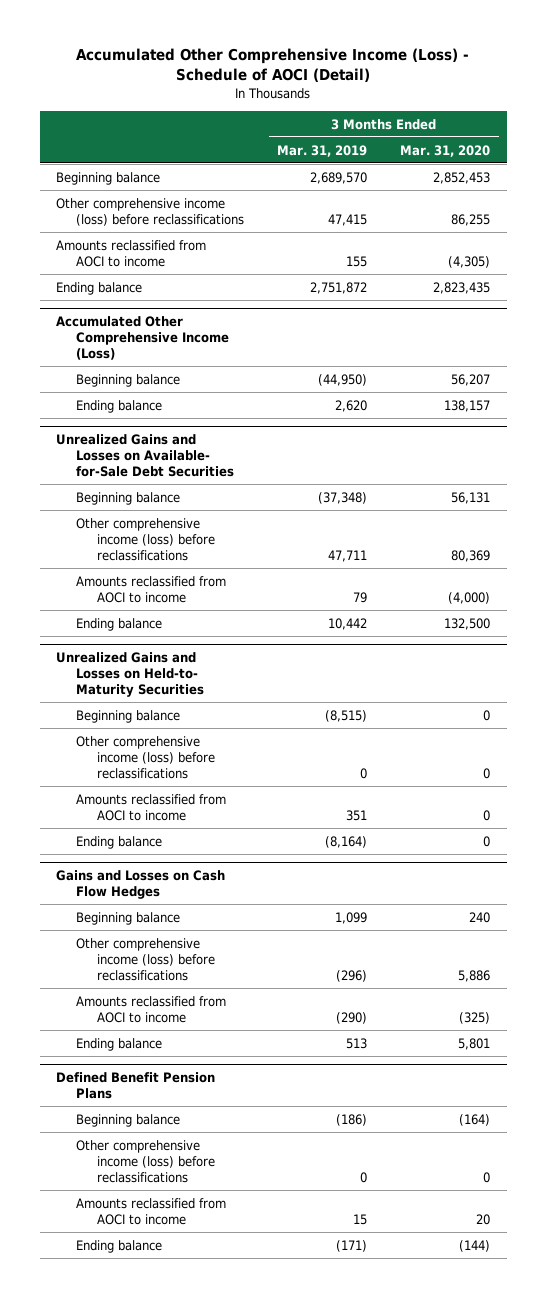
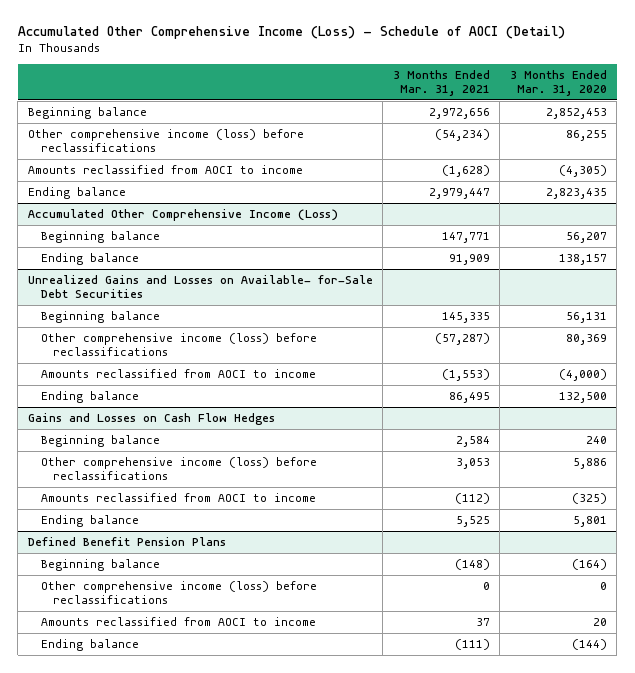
- | 3 Months Ended Mar. 31, 2019 | 3 Months Ended Mar. 31, 2020
+ | 3 Months Ended Mar. 31, 2021 | 3 Months Ended Mar. 31, 2020
- Unrealized Gains and Losses on Held-to- Maturity Securities
- Beginning balance | (8,515) | 0
- Other comprehensive income (loss) before reclassifications | 0 | 0
- Amounts reclassified from AOCI to income | 351 | 0
- Ending balance | (8,164) | 0

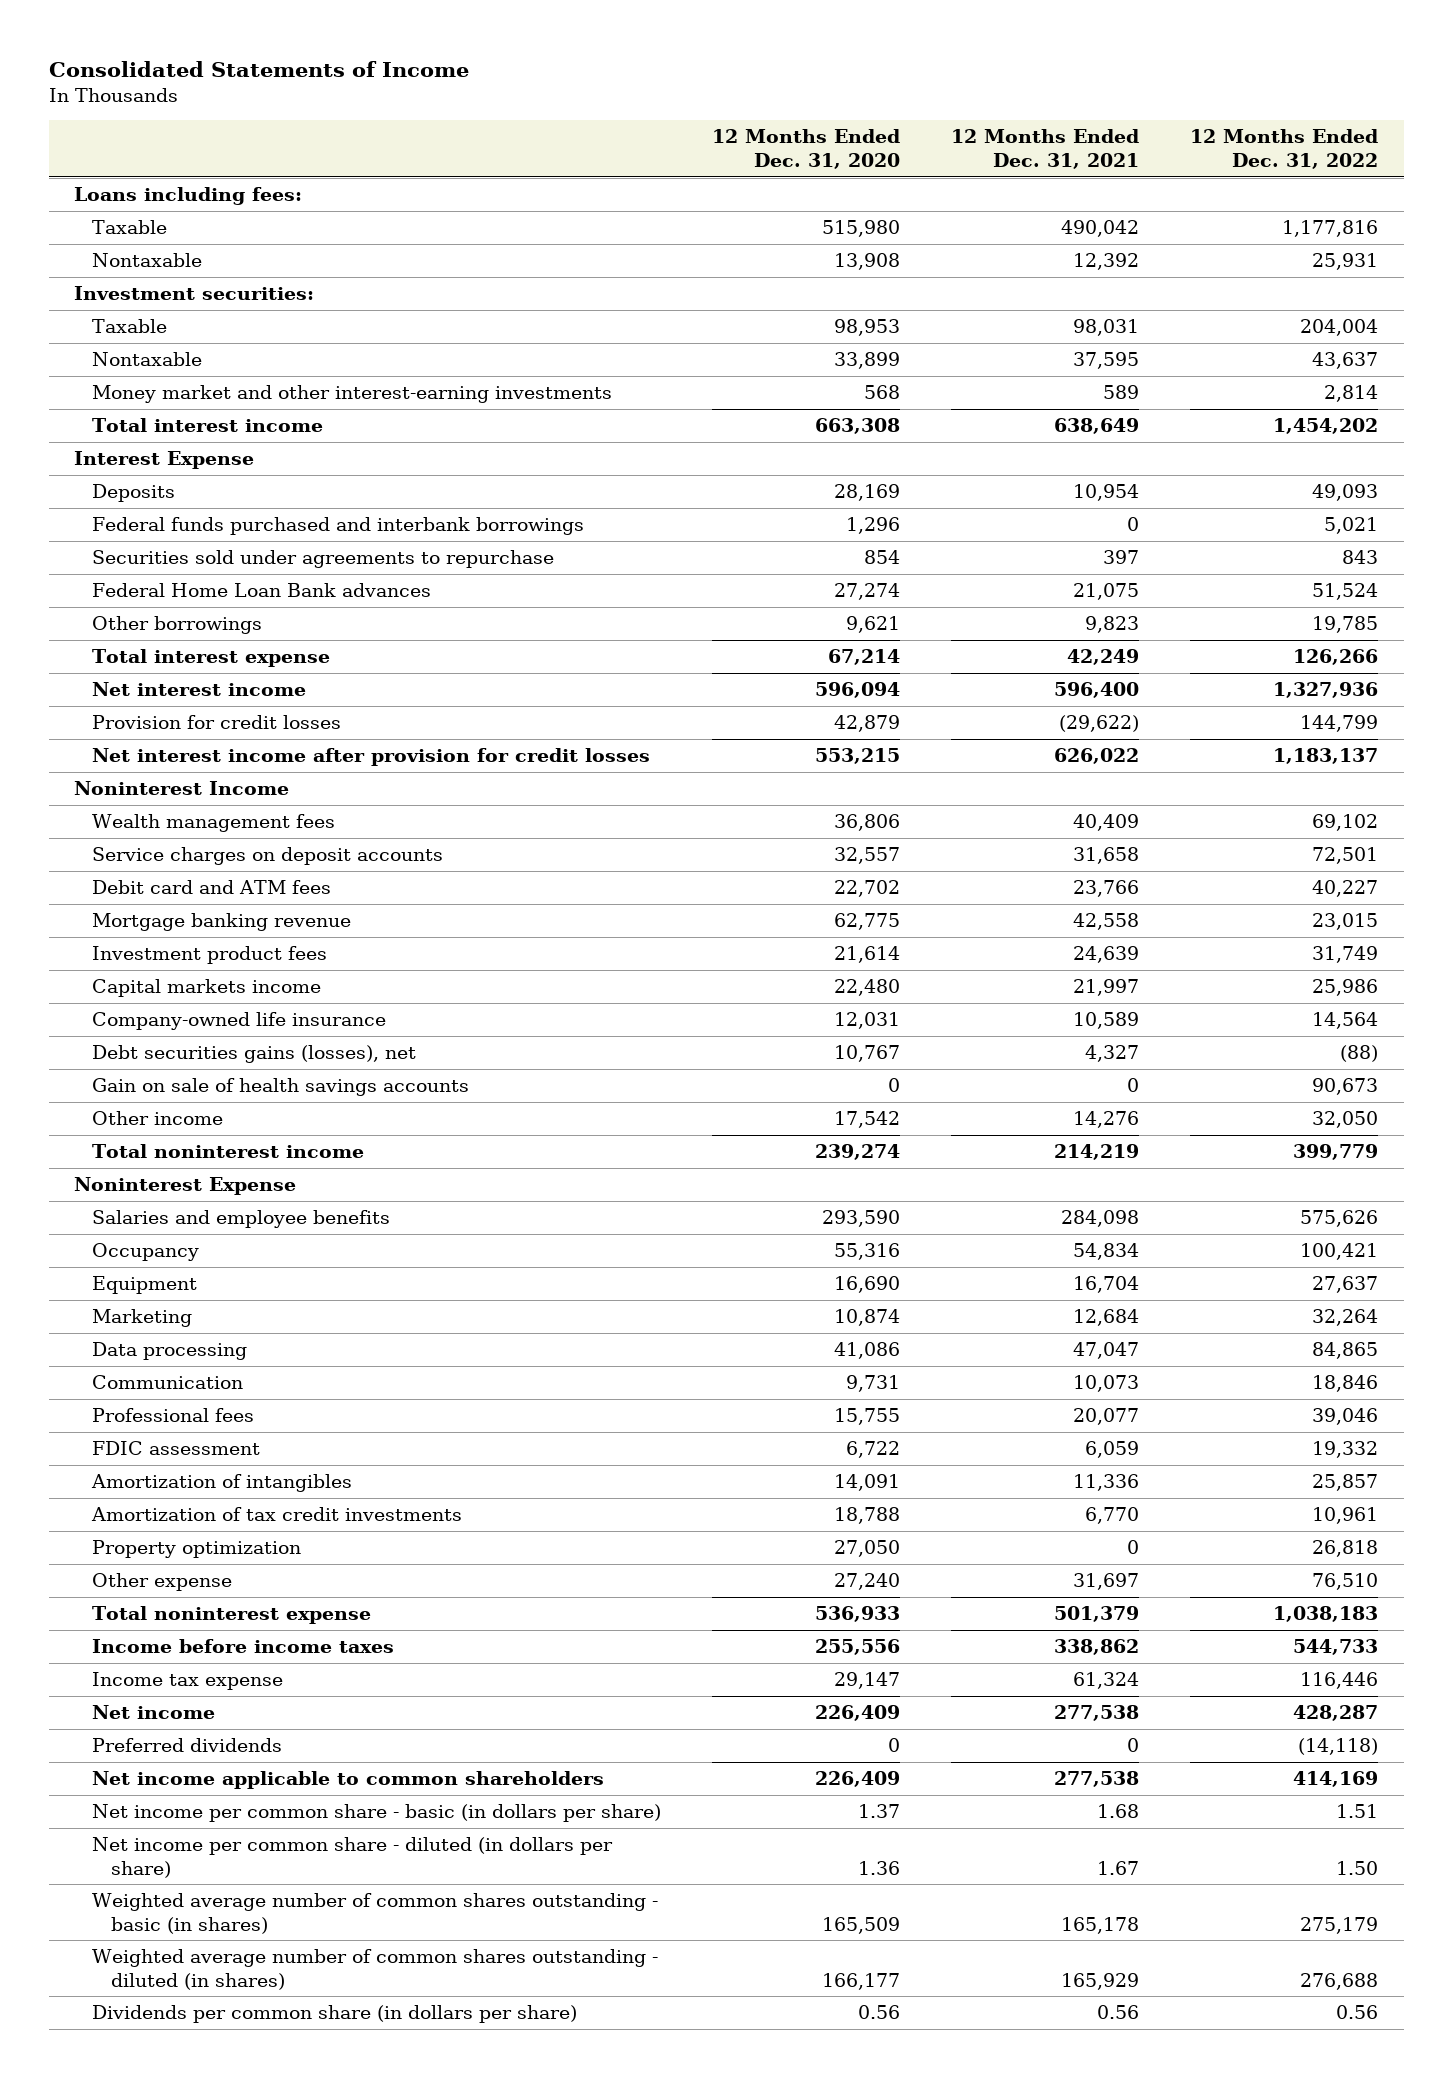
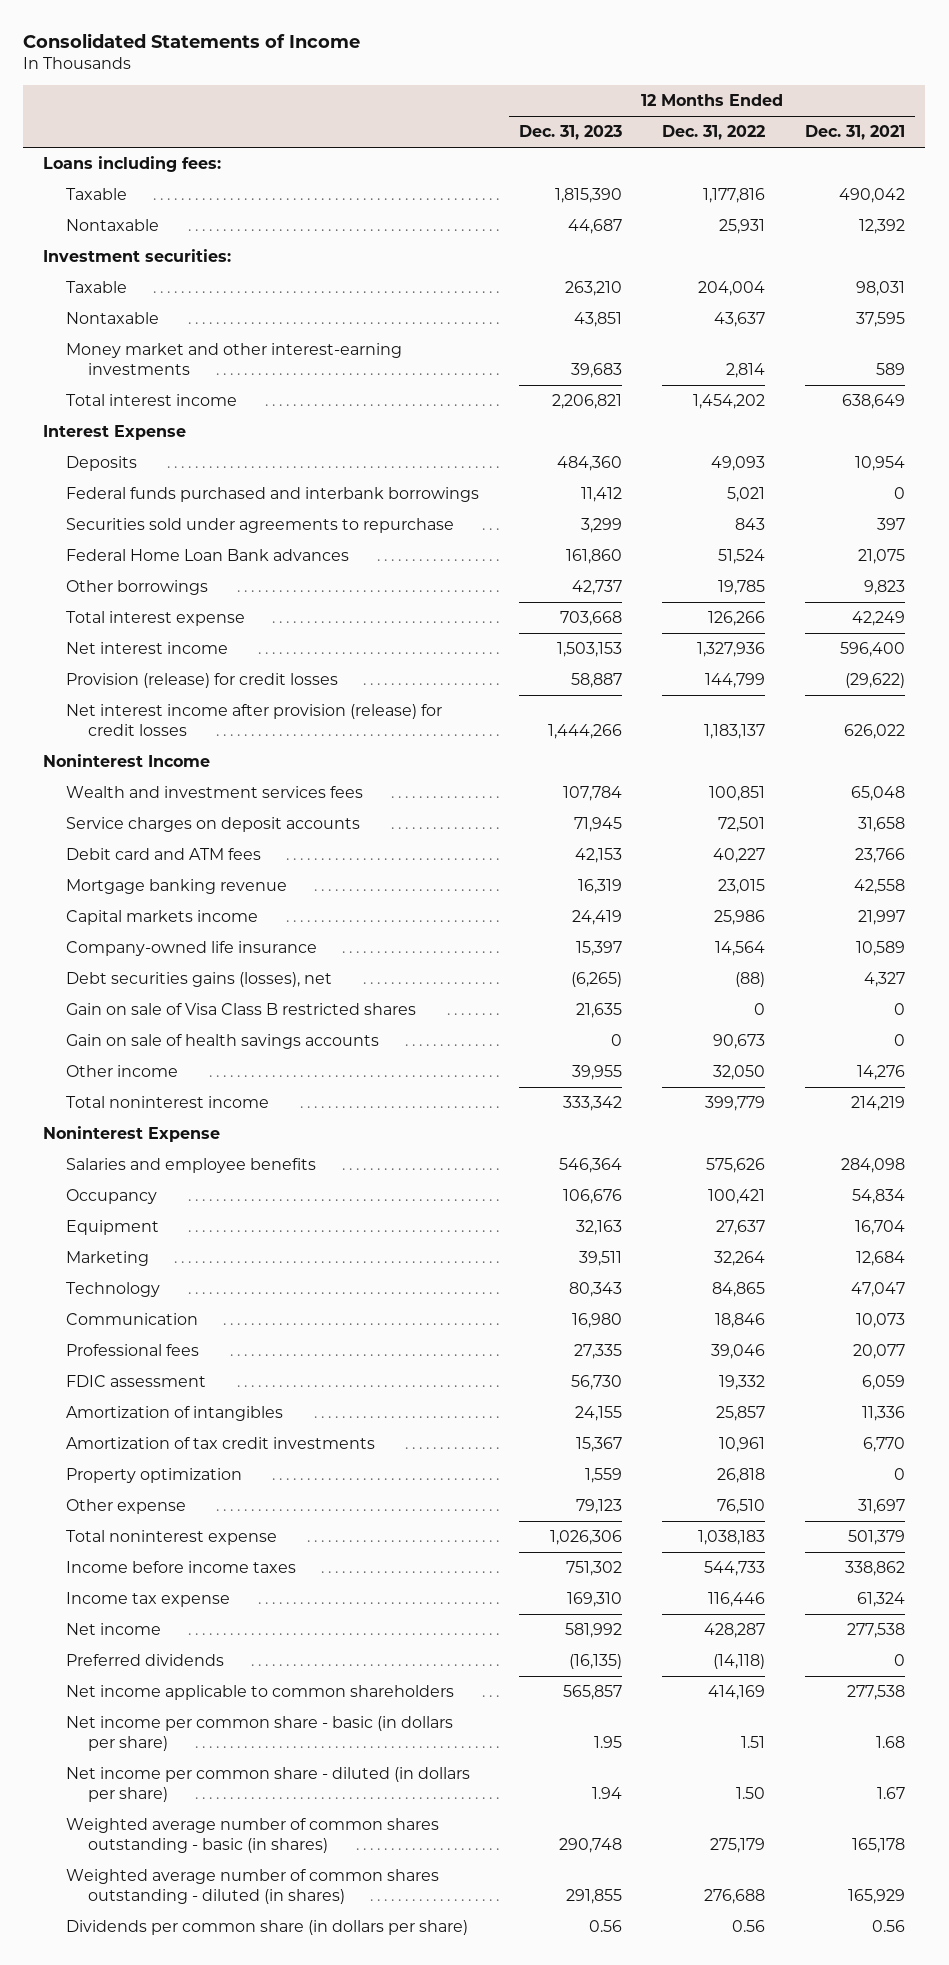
- | 12 Months Ended Dec. 31, 2020 | 12 Months Ended Dec. 31, 2021 | 12 Months Ended Dec. 31, 2022
+ | 12 Months Ended Dec. 31, 2023 | 12 Months Ended Dec. 31, 2022 | 12 Months Ended Dec. 31, 2021
- Provision for credit losses | 42,879 | (29,622) | 144,799
- Net interest income after provision for credit losses | 553,215 | 626,022 | 1,183,137
+ Provision (release) for credit losses | 58,887 | 144,799 | (29,622)
+ Net interest income after provision (release) for credit losses | 1,444,266 | 1,183,137 | 626,022
- Wealth management fees | 36,806 | 40,409 | 69,102
+ Wealth and investment services fees | 107,784 | 100,851 | 65,048
- Investment product fees | 21,614 | 24,639 | 31,749
+ Gain on sale of Visa Class B restricted shares | 21,635 | 0 | 0
- Data processing | 41,086 | 47,047 | 84,865
+ Technology | 80,343 | 84,865 | 47,047

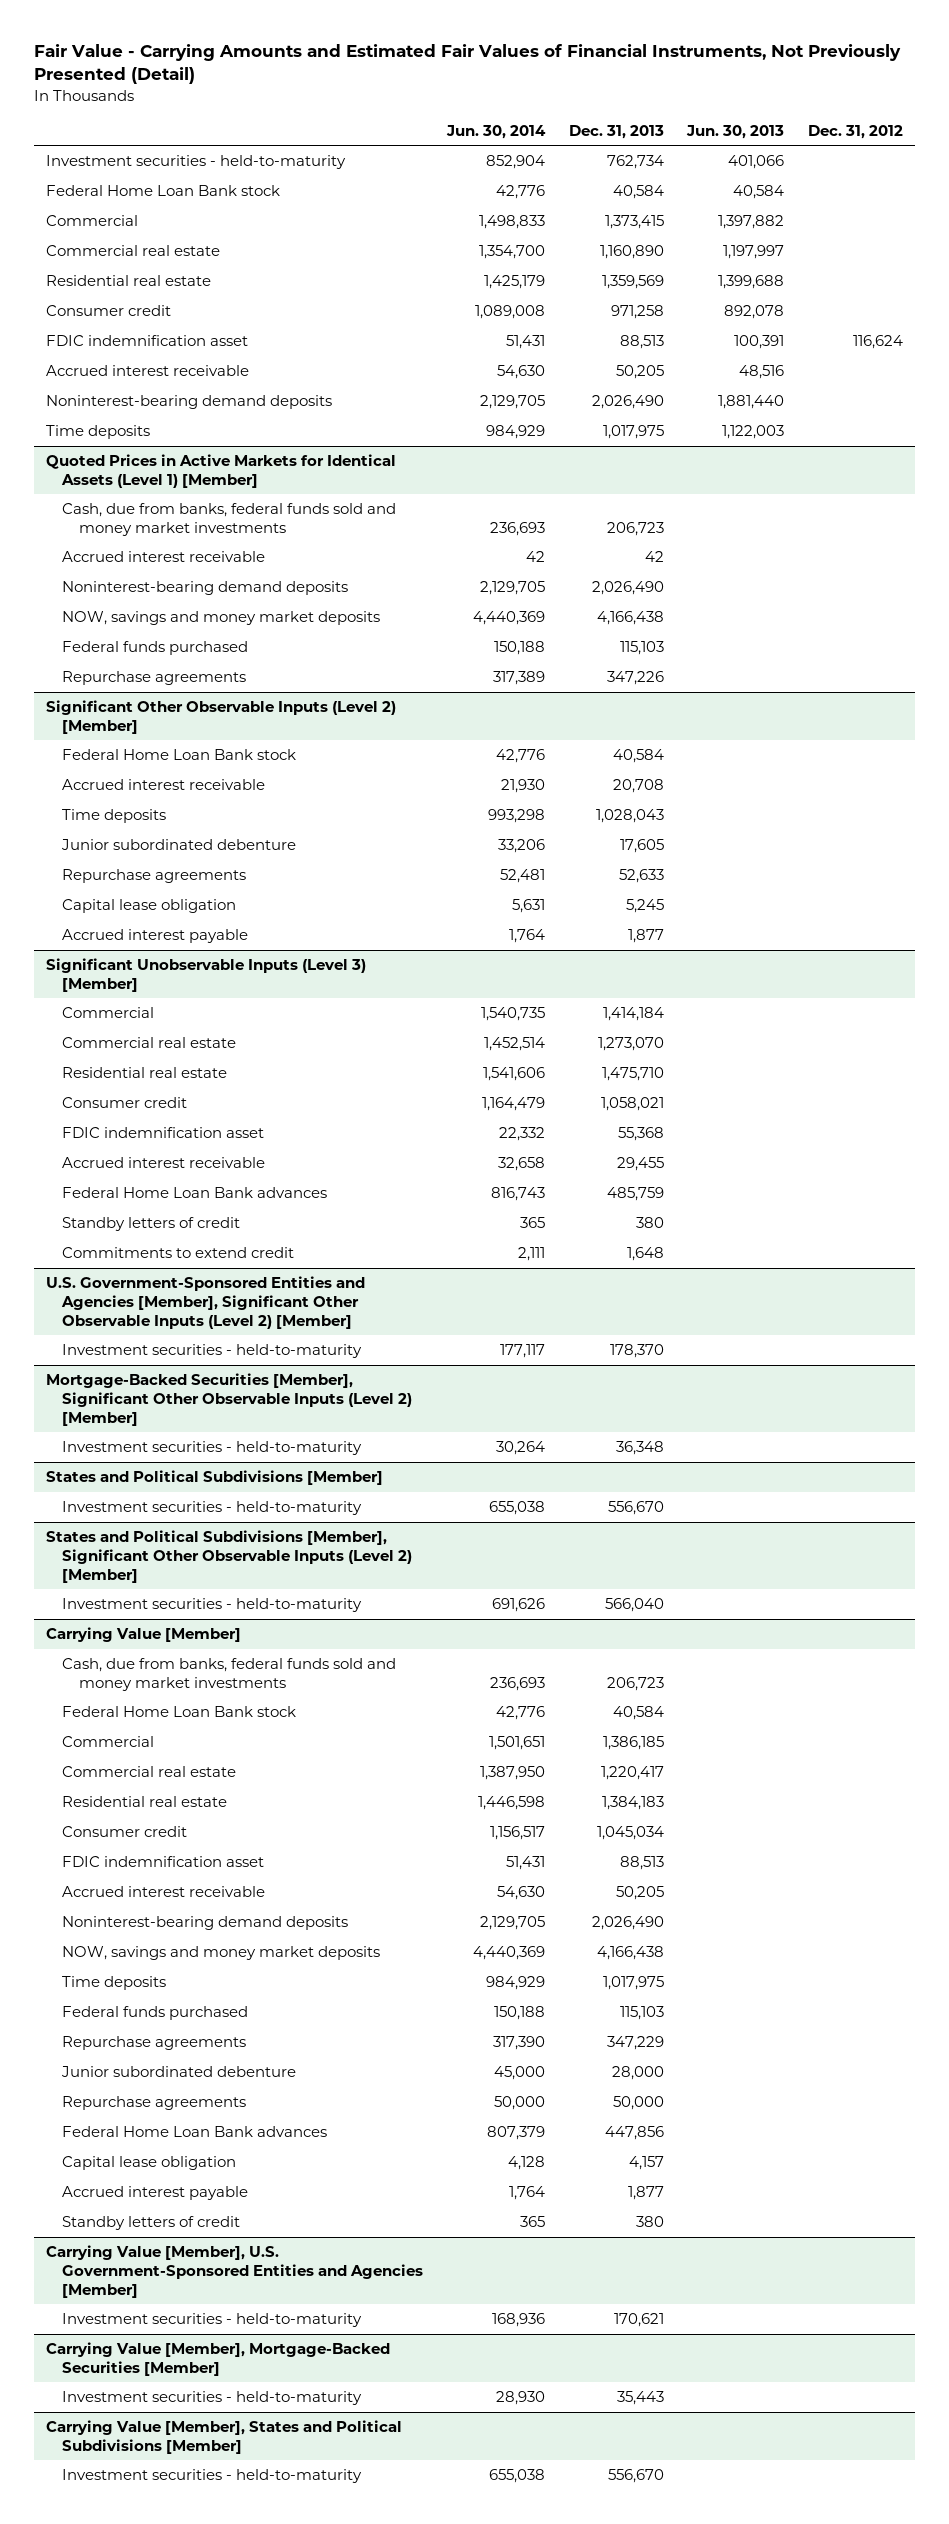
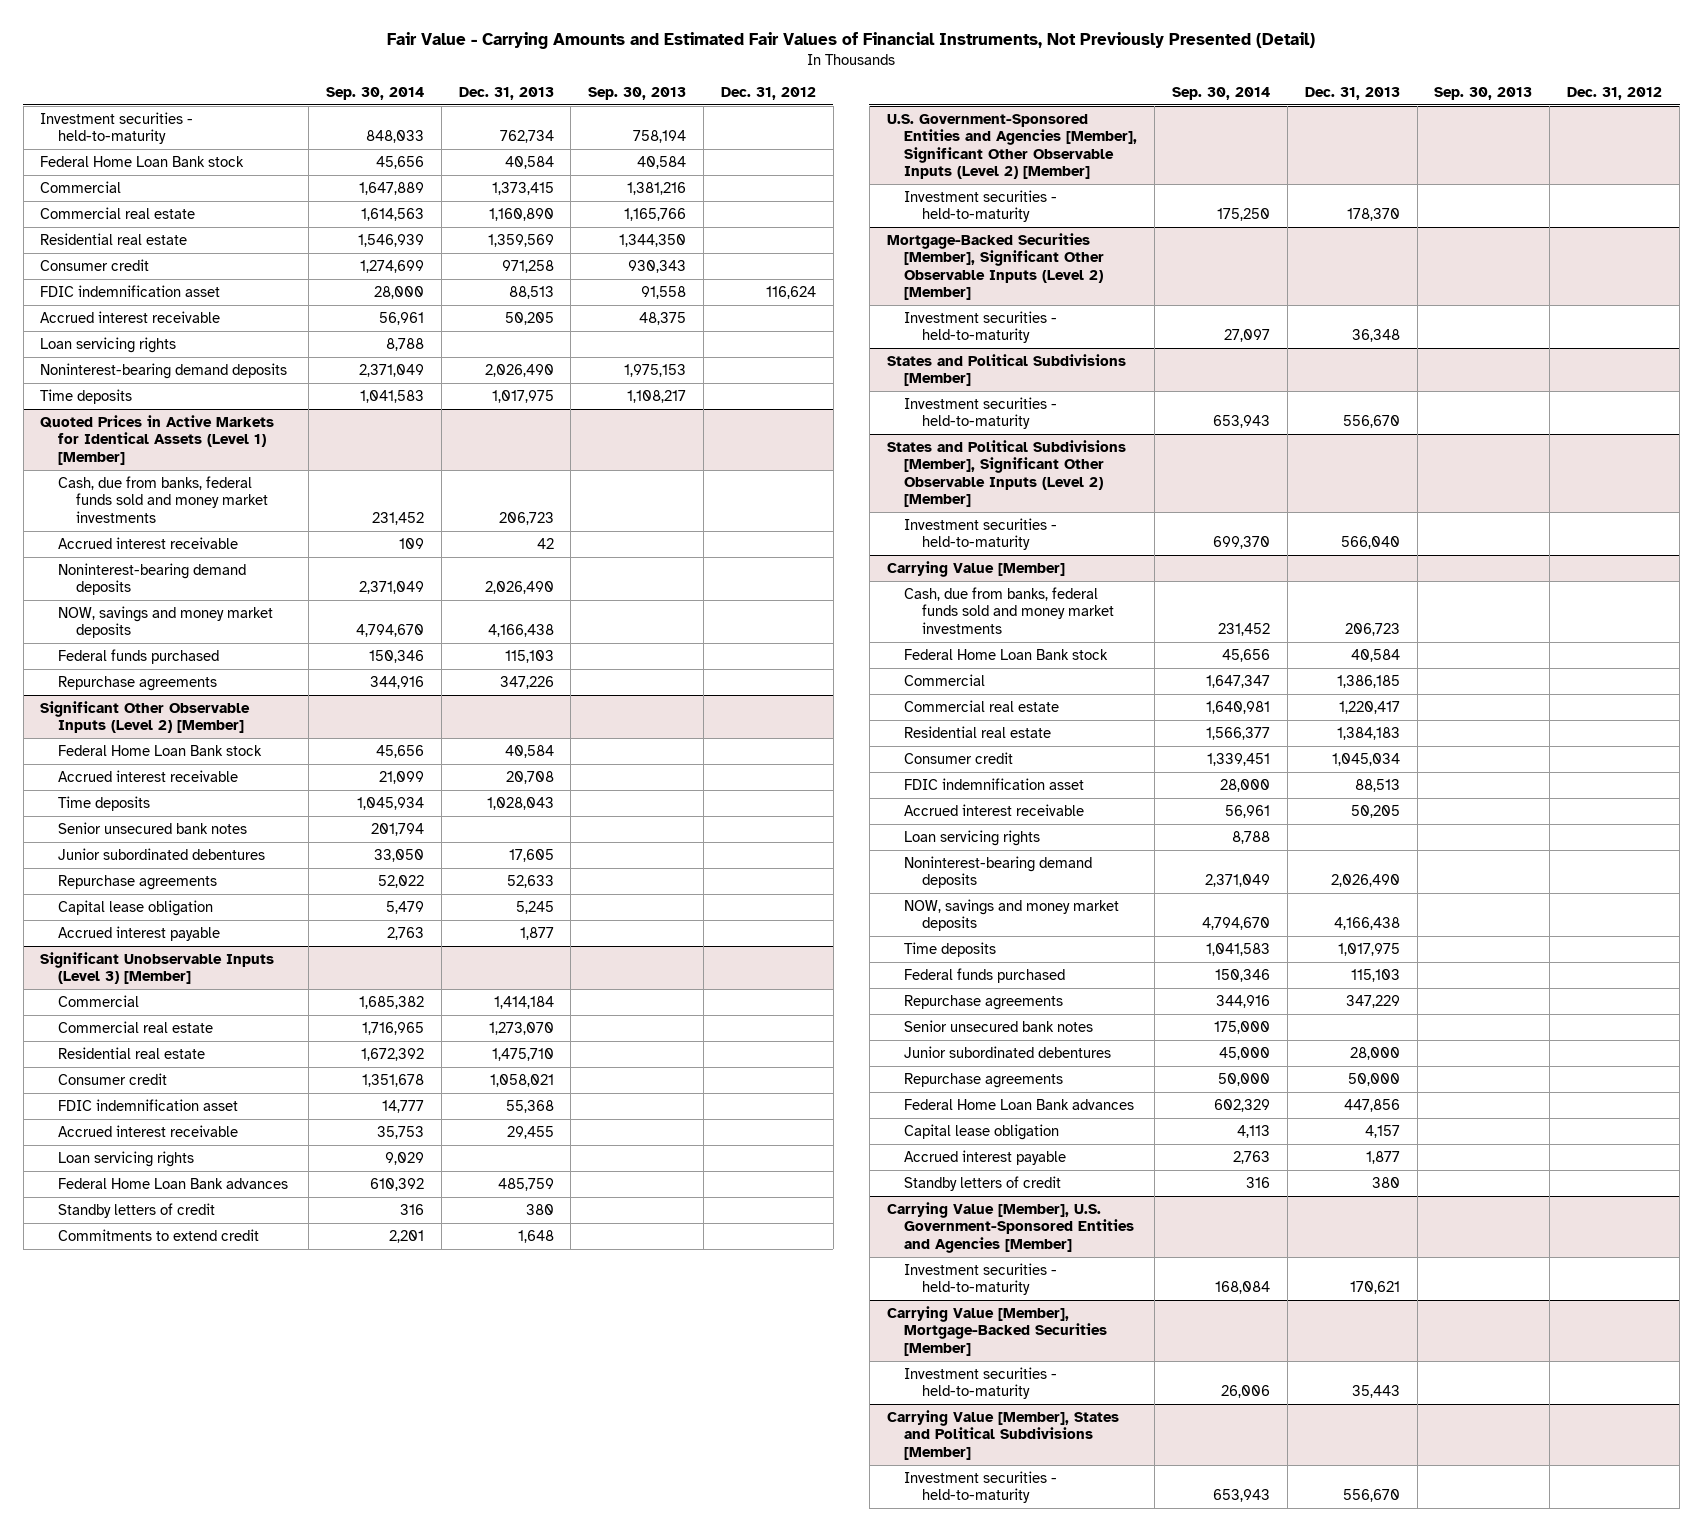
- | Jun. 30, 2014 | Dec. 31, 2013 | Jun. 30, 2013 | Dec. 31, 2012
+ | Sep. 30, 2014 | Dec. 31, 2013 | Sep. 30, 2013 | Dec. 31, 2012
+ Loan servicing rights | 8,788 | | |
@ Significant Other Observable Inputs (Level 2) [Member]
- Junior subordinated debenture | 33,206 | 17,605 | |
+ Senior unsecured bank notes | 201,794 | | |
+ Junior subordinated debentures | 33,050 | 17,605 | |
@ Significant Unobservable Inputs (Level 3) [Member]
+ Loan servicing rights | 9,029 | | |
@ Carrying Value [Member]
+ Loan servicing rights | 8,788 | | |
- Junior subordinated debenture | 45,000 | 28,000 | |
+ Senior unsecured bank notes | 175,000 | | |
+ Junior subordinated debentures | 45,000 | 28,000 | |

